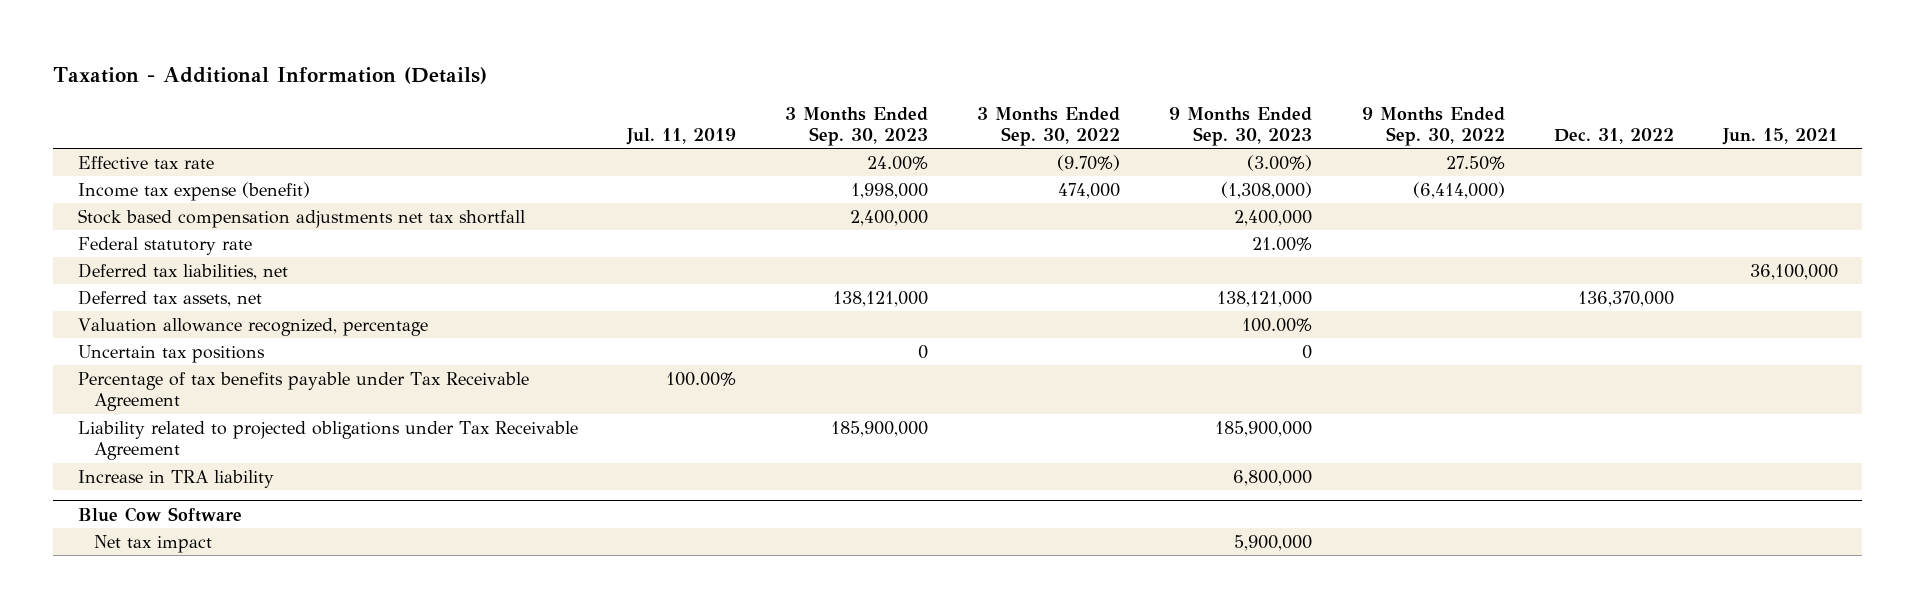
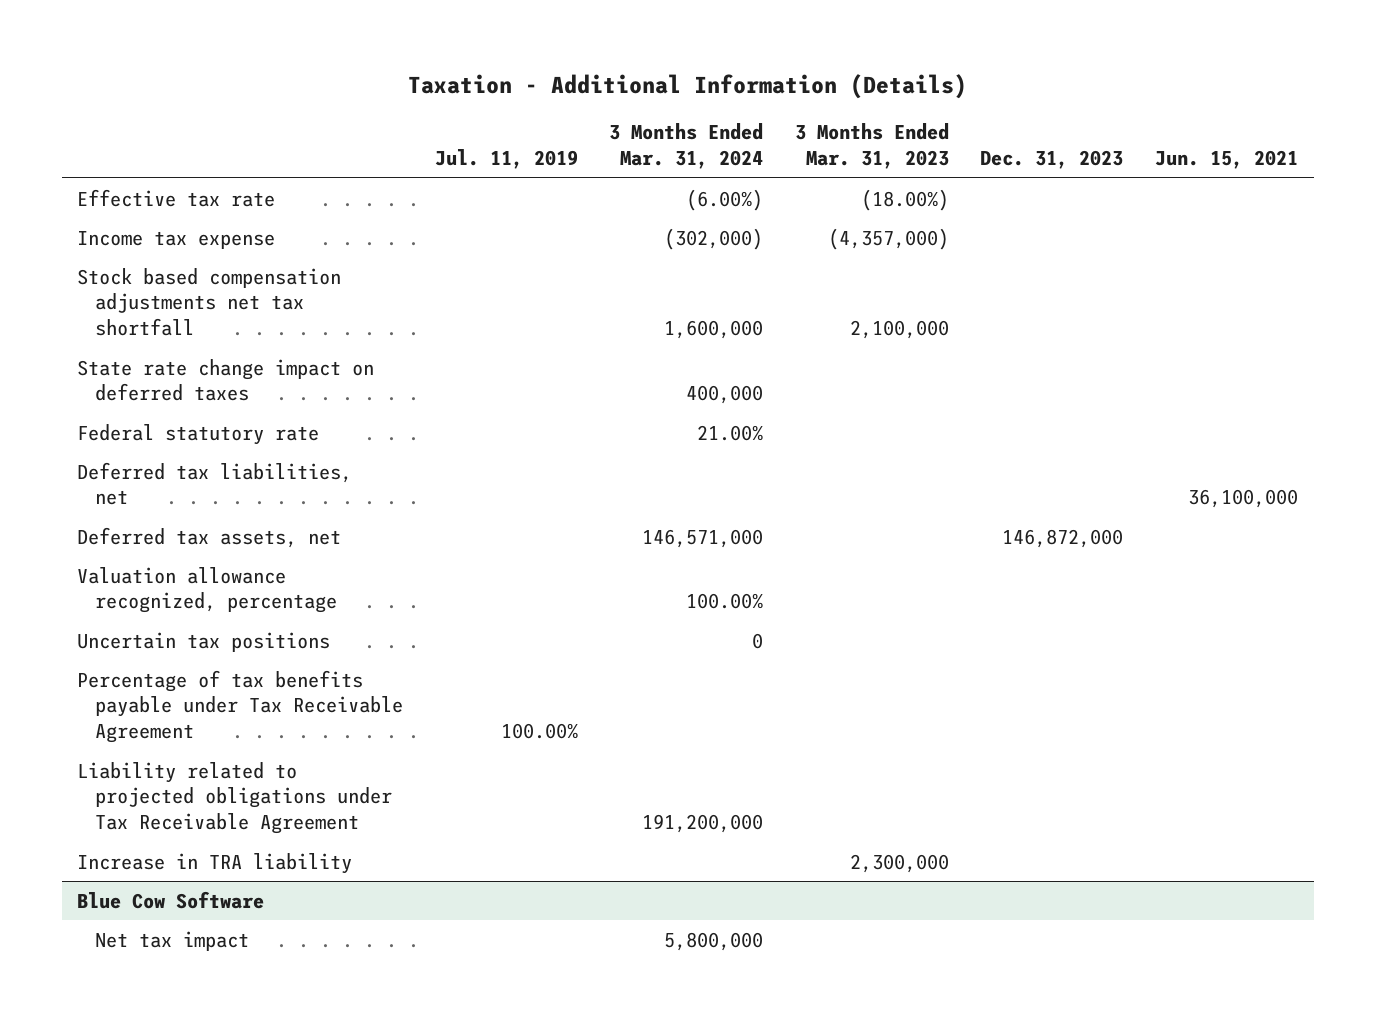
- | Jul. 11, 2019 | 3 Months Ended Sep. 30, 2023 | 3 Months Ended Sep. 30, 2022 | 9 Months Ended Sep. 30, 2023 | 9 Months Ended Sep. 30, 2022 | Dec. 31, 2022 | Jun. 15, 2021
+ | Jul. 11, 2019 | 3 Months Ended Mar. 31, 2024 | 3 Months Ended Mar. 31, 2023 | Dec. 31, 2023 | Jun. 15, 2021
- Income tax expense (benefit) | | 1,998,000 | 474,000 | (1,308,000) | (6,414,000) | |
+ Income tax expense | | (302,000) | (4,357,000) | |
+ State rate change impact on deferred taxes | | 400,000 | | |

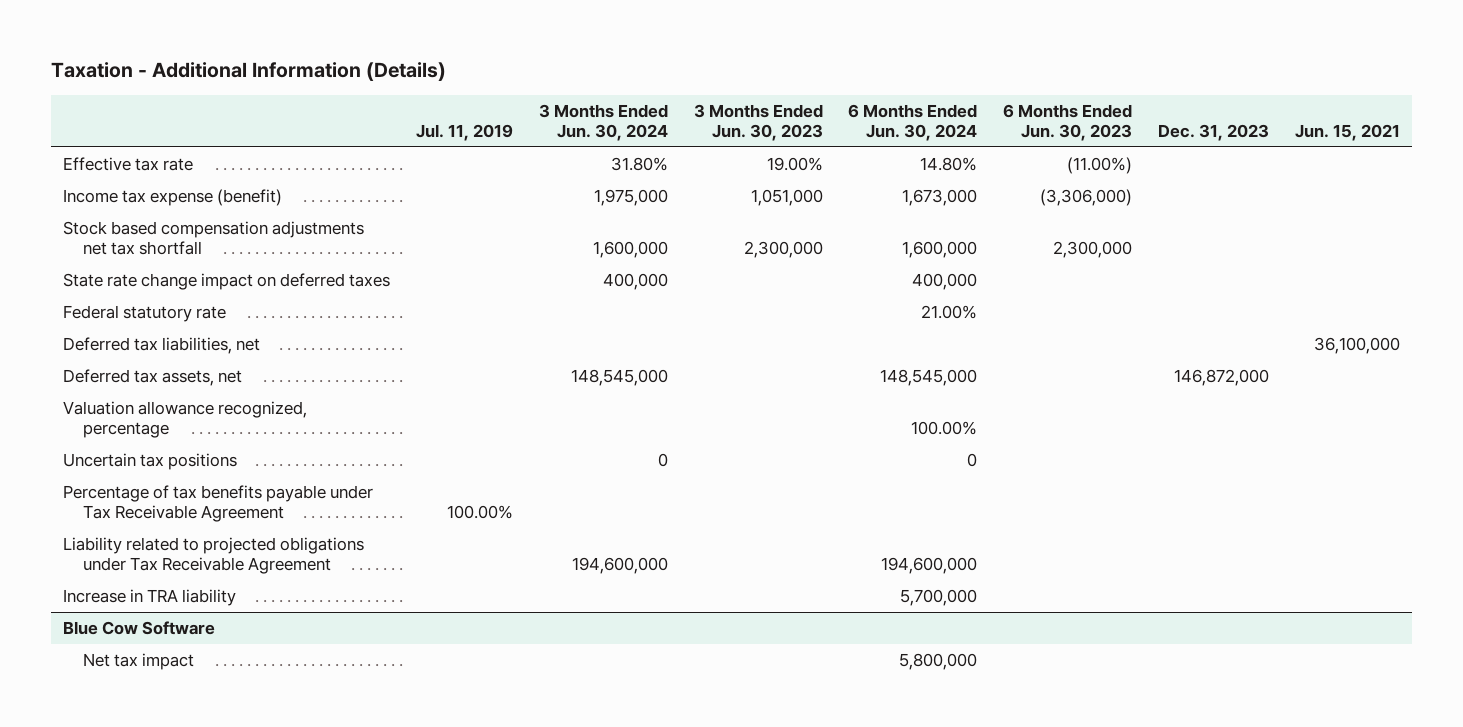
- | Jul. 11, 2019 | 3 Months Ended Mar. 31, 2024 | 3 Months Ended Mar. 31, 2023 | Dec. 31, 2023 | Jun. 15, 2021
+ | Jul. 11, 2019 | 3 Months Ended Jun. 30, 2024 | 3 Months Ended Jun. 30, 2023 | 6 Months Ended Jun. 30, 2024 | 6 Months Ended Jun. 30, 2023 | Dec. 31, 2023 | Jun. 15, 2021
- Income tax expense | | (302,000) | (4,357,000) | |
+ Income tax expense (benefit) | | 1,975,000 | 1,051,000 | 1,673,000 | (3,306,000) | |

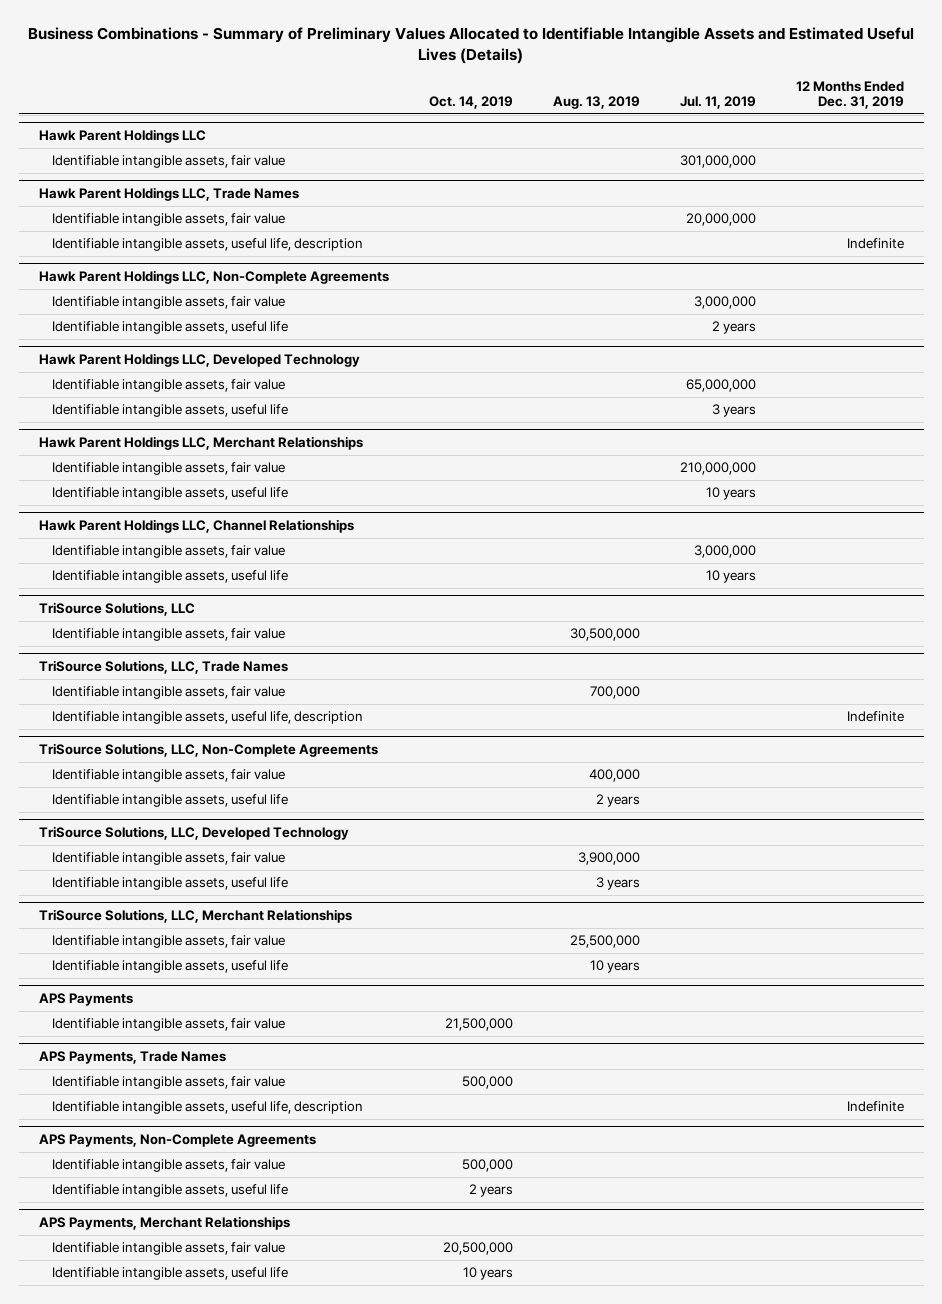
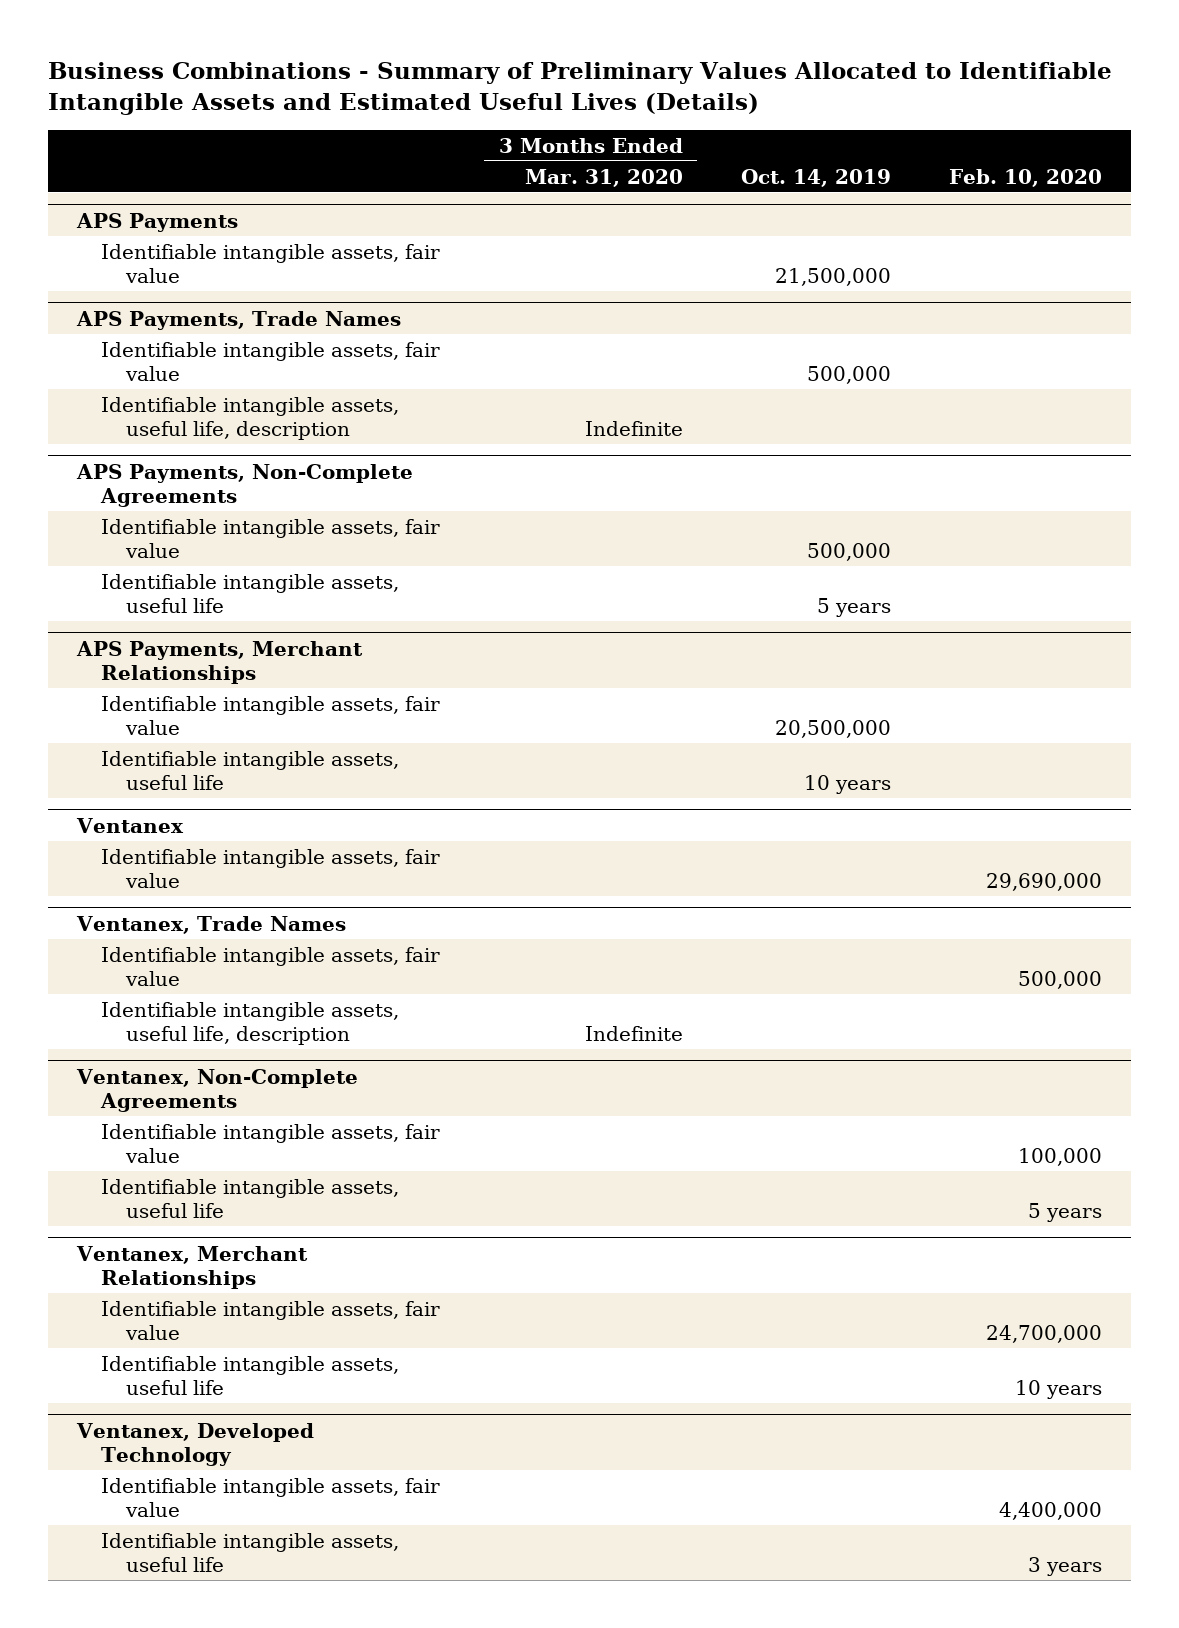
- | Oct. 14, 2019 | Aug. 13, 2019 | Jul. 11, 2019 | 12 Months Ended Dec. 31, 2019
+ | 3 Months Ended Mar. 31, 2020 | Oct. 14, 2019 | Feb. 10, 2020
- Hawk Parent Holdings LLC
- Identifiable intangible assets, fair value | | | 301,000,000 |
- Hawk Parent Holdings LLC, Trade Names
- Identifiable intangible assets, fair value | | | 20,000,000 |
- Identifiable intangible assets, useful life, description | | | | Indefinite
- Hawk Parent Holdings LLC, Non-Complete Agreements
- Identifiable intangible assets, fair value | | | 3,000,000 |
- Identifiable intangible assets, useful life | | | 2 years |
- Hawk Parent Holdings LLC, Developed Technology
- Identifiable intangible assets, fair value | | | 65,000,000 |
- Identifiable intangible assets, useful life | | | 3 years |
- Hawk Parent Holdings LLC, Merchant Relationships
- Identifiable intangible assets, fair value | | | 210,000,000 |
- Identifiable intangible assets, useful life | | | 10 years |
- Hawk Parent Holdings LLC, Channel Relationships
- Identifiable intangible assets, fair value | | | 3,000,000 |
- Identifiable intangible assets, useful life | | | 10 years |
- TriSource Solutions, LLC
- Identifiable intangible assets, fair value | | 30,500,000 | |
- TriSource Solutions, LLC, Trade Names
- Identifiable intangible assets, fair value | | 700,000 | |
- Identifiable intangible assets, useful life, description | | | | Indefinite
- TriSource Solutions, LLC, Non-Complete Agreements
- Identifiable intangible assets, fair value | | 400,000 | |
- Identifiable intangible assets, useful life | | 2 years | |
- TriSource Solutions, LLC, Developed Technology
- Identifiable intangible assets, fair value | | 3,900,000 | |
- Identifiable intangible assets, useful life | | 3 years | |
- TriSource Solutions, LLC, Merchant Relationships
- Identifiable intangible assets, fair value | | 25,500,000 | |
- Identifiable intangible assets, useful life | | 10 years | |
@ APS Payments, Non-Complete Agreements
- Identifiable intangible assets, useful life | 2 years | | |
+ Identifiable intangible assets, useful life | | 5 years |
+ Ventanex
+ Identifiable intangible assets, fair value | | | 29,690,000
+ Ventanex, Trade Names
+ Identifiable intangible assets, fair value | | | 500,000
+ Identifiable intangible assets, useful life, description | Indefinite | |
+ Ventanex, Non-Complete Agreements
+ Identifiable intangible assets, fair value | | | 100,000
+ Identifiable intangible assets, useful life | | | 5 years
+ Ventanex, Merchant Relationships
+ Identifiable intangible assets, fair value | | | 24,700,000
+ Identifiable intangible assets, useful life | | | 10 years
+ Ventanex, Developed Technology
+ Identifiable intangible assets, fair value | | | 4,400,000
+ Identifiable intangible assets, useful life | | | 3 years

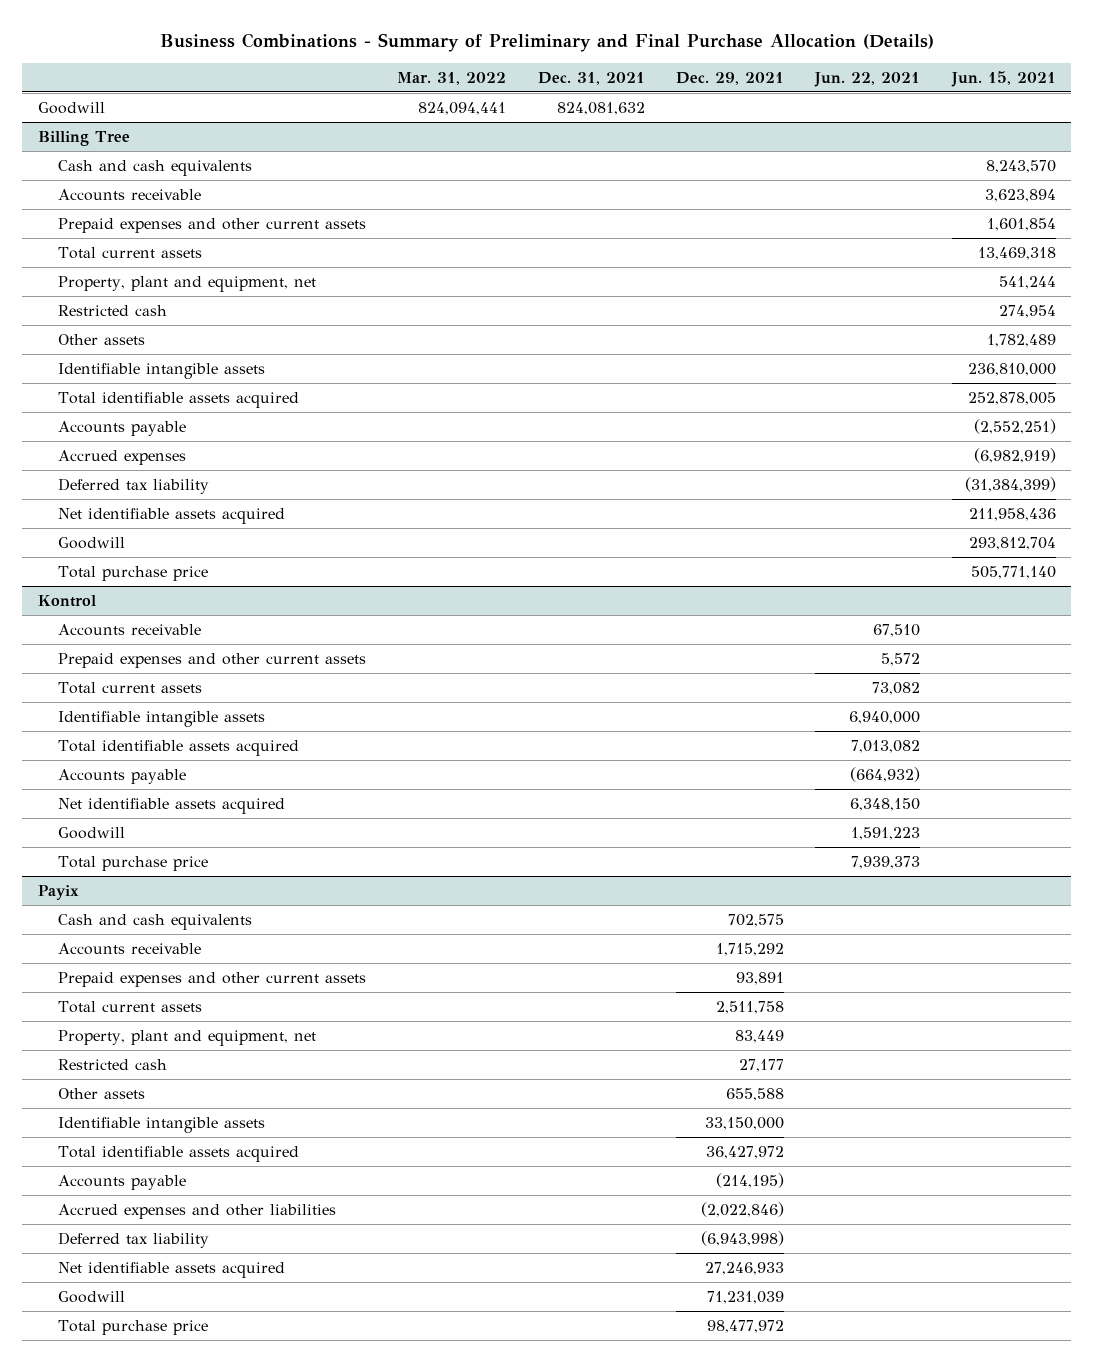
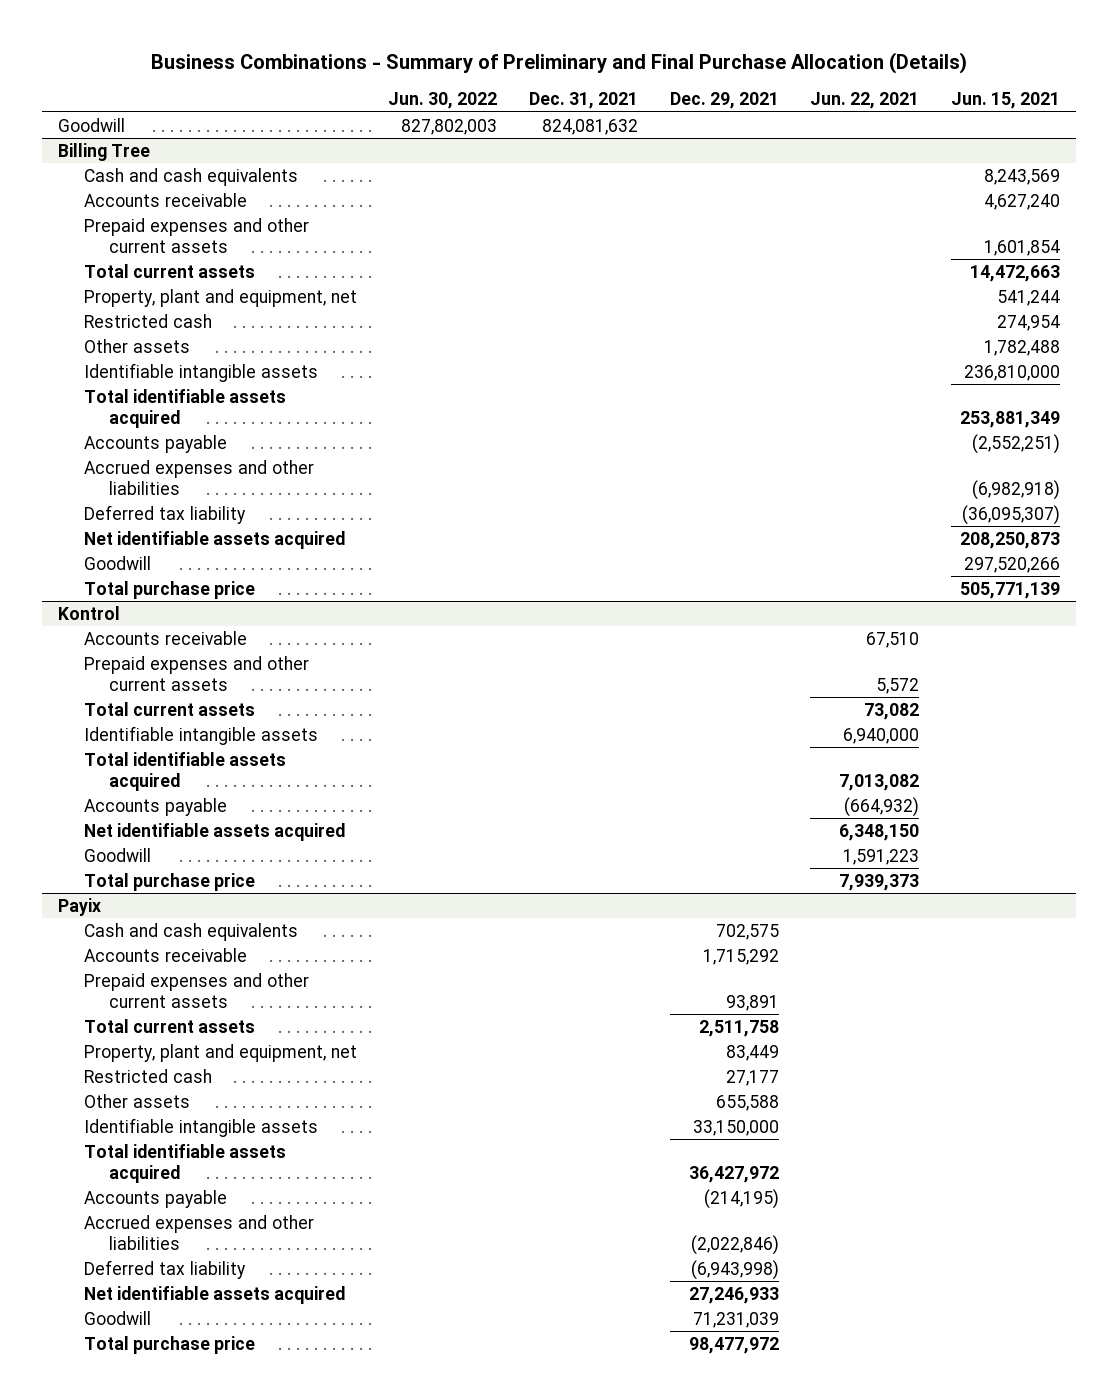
- | Mar. 31, 2022 | Dec. 31, 2021 | Dec. 29, 2021 | Jun. 22, 2021 | Jun. 15, 2021
+ | Jun. 30, 2022 | Dec. 31, 2021 | Dec. 29, 2021 | Jun. 22, 2021 | Jun. 15, 2021
@ Billing Tree
- Cash and cash equivalents | | | | | 8,243,570
- Accounts receivable | | | | | 3,623,894
+ Cash and cash equivalents | | | | | 8,243,569
+ Accounts receivable | | | | | 4,627,240
- Total current assets | | | | | 13,469,318
+ Total current assets | | | | | 14,472,663
- Other assets | | | | | 1,782,489
+ Other assets | | | | | 1,782,488
- Total identifiable assets acquired | | | | | 252,878,005
+ Total identifiable assets acquired | | | | | 253,881,349
- Accrued expenses | | | | | (6,982,919)
- Deferred tax liability | | | | | (31,384,399)
- Net identifiable assets acquired | | | | | 211,958,436
- Goodwill | | | | | 293,812,704
- Total purchase price | | | | | 505,771,140
+ Accrued expenses and other liabilities | | | | | (6,982,918)
+ Deferred tax liability | | | | | (36,095,307)
+ Net identifiable assets acquired | | | | | 208,250,873
+ Goodwill | | | | | 297,520,266
+ Total purchase price | | | | | 505,771,139

